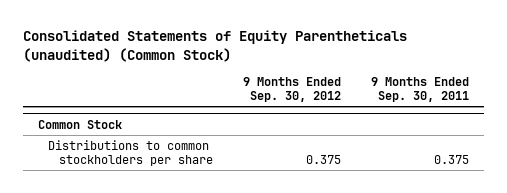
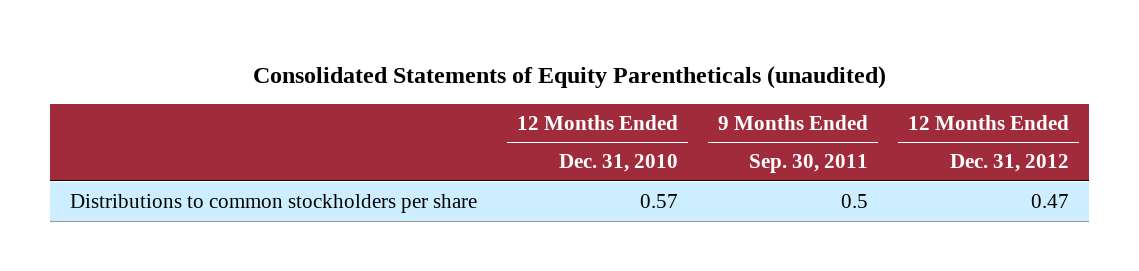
- Consolidated Statements of Equity Parentheticals (unaudited) (Common Stock)
+ Consolidated Statements of Equity Parentheticals (unaudited)
- | 9 Months Ended Sep. 30, 2012 | 9 Months Ended Sep. 30, 2011
+ | 12 Months Ended Dec. 31, 2010 | 9 Months Ended Sep. 30, 2011 | 12 Months Ended Dec. 31, 2012
- Common Stock
- Distributions to common stockholders per share | 0.375 | 0.375
+ Distributions to common stockholders per share | 0.57 | 0.5 | 0.47

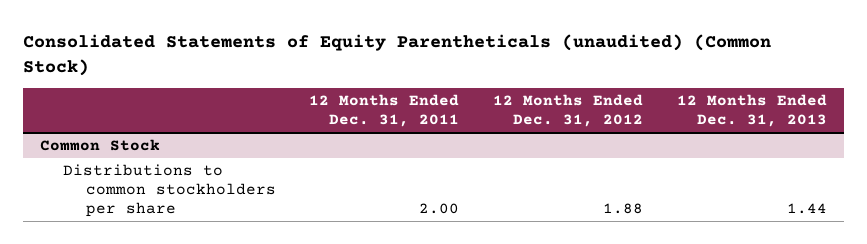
- Consolidated Statements of Equity Parentheticals (unaudited)
+ Consolidated Statements of Equity Parentheticals (unaudited) (Common Stock)
- | 12 Months Ended Dec. 31, 2010 | 9 Months Ended Sep. 30, 2011 | 12 Months Ended Dec. 31, 2012
+ | 12 Months Ended Dec. 31, 2011 | 12 Months Ended Dec. 31, 2012 | 12 Months Ended Dec. 31, 2013
- Distributions to common stockholders per share | 0.57 | 0.5 | 0.47
+ Common Stock
+ Distributions to common stockholders per share | 2.00 | 1.88 | 1.44

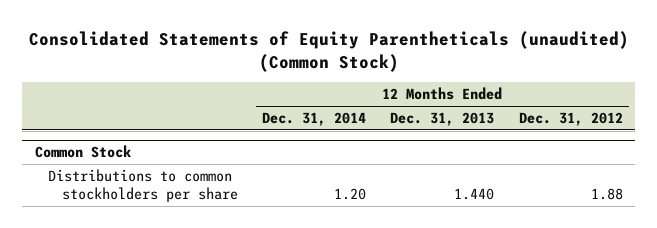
- | 12 Months Ended Dec. 31, 2011 | 12 Months Ended Dec. 31, 2012 | 12 Months Ended Dec. 31, 2013
+ | 12 Months Ended Dec. 31, 2014 | 12 Months Ended Dec. 31, 2013 | 12 Months Ended Dec. 31, 2012
@ Common Stock
- Distributions to common stockholders per share | 2.00 | 1.88 | 1.44
+ Distributions to common stockholders per share | 1.20 | 1.440 | 1.88

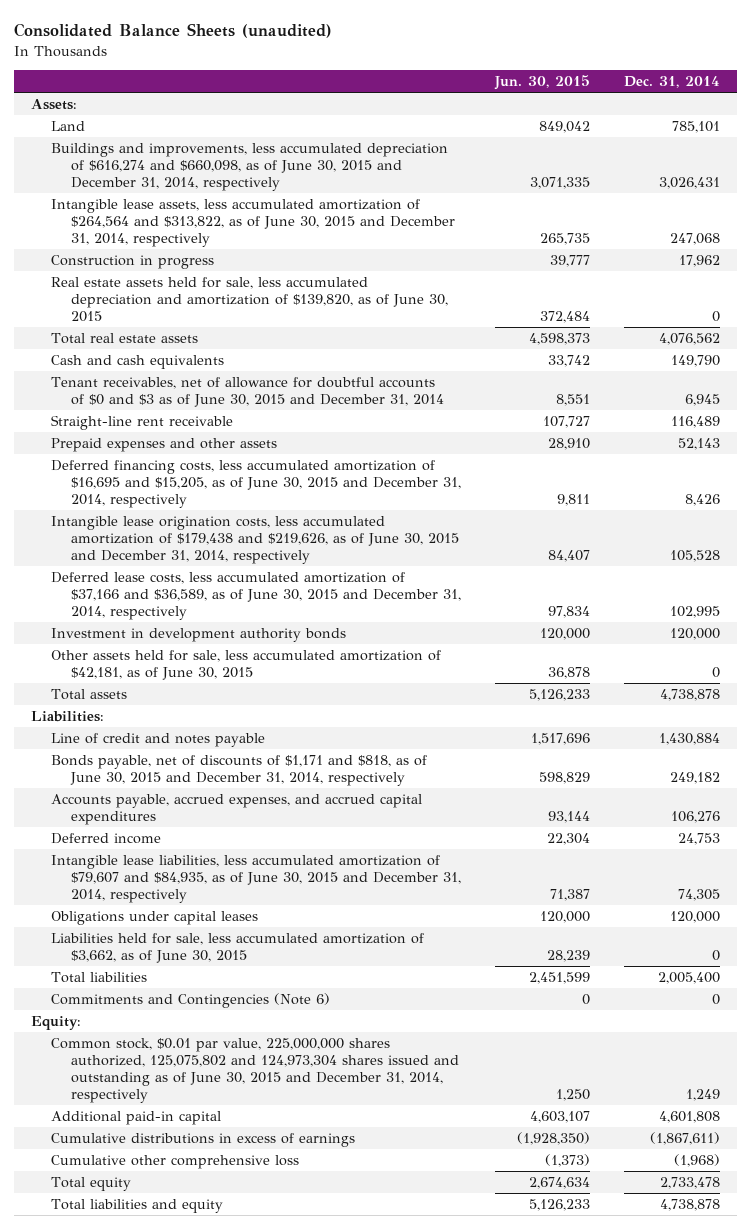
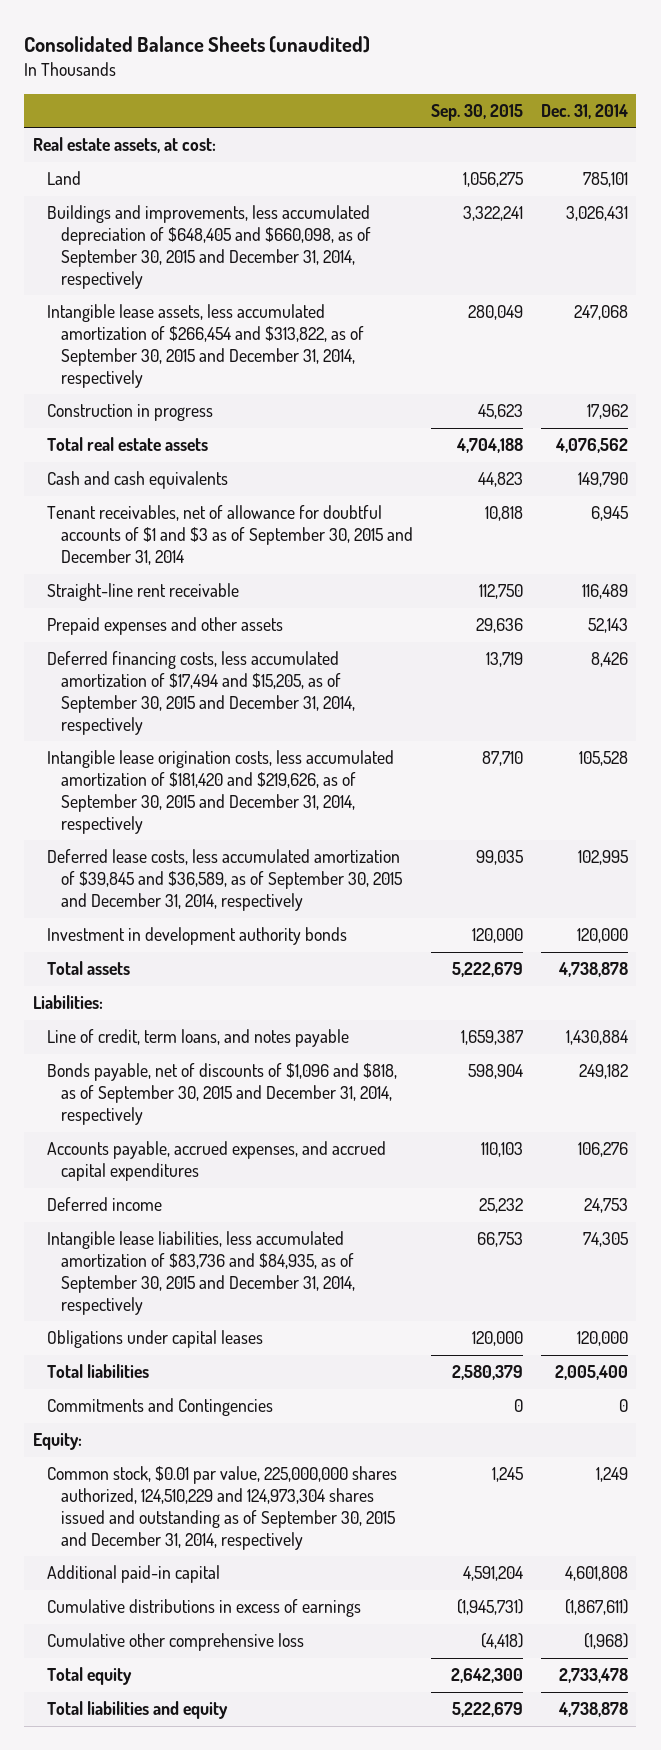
- | Jun. 30, 2015 | Dec. 31, 2014
+ | Sep. 30, 2015 | Dec. 31, 2014
- Assets:
+ Real estate assets, at cost:
- Buildings and improvements, less accumulated depreciation of $616,274 and $660,098, as of June 30, 2015 and December 31, 2014, respectively | 3,071,335 | 3,026,431
- Intangible lease assets, less accumulated amortization of $264,564 and $313,822, as of June 30, 2015 and December 31, 2014, respectively | 265,735 | 247,068
+ Buildings and improvements, less accumulated depreciation of $648,405 and $660,098, as of September 30, 2015 and December 31, 2014, respectively | 3,322,241 | 3,026,431
+ Intangible lease assets, less accumulated amortization of $266,454 and $313,822, as of September 30, 2015 and December 31, 2014, respectively | 280,049 | 247,068
- Real estate assets held for sale, less accumulated depreciation and amortization of $139,820, as of June 30, 2015 | 372,484 | 0
- Tenant receivables, net of allowance for doubtful accounts of $0 and $3 as of June 30, 2015 and December 31, 2014 | 8,551 | 6,945
+ Tenant receivables, net of allowance for doubtful accounts of $1 and $3 as of September 30, 2015 and December 31, 2014 | 10,818 | 6,945
- Deferred financing costs, less accumulated amortization of $16,695 and $15,205, as of June 30, 2015 and December 31, 2014, respectively | 9,811 | 8,426
- Intangible lease origination costs, less accumulated amortization of $179,438 and $219,626, as of June 30, 2015 and December 31, 2014, respectively | 84,407 | 105,528
- Deferred lease costs, less accumulated amortization of $37,166 and $36,589, as of June 30, 2015 and December 31, 2014, respectively | 97,834 | 102,995
+ Deferred financing costs, less accumulated amortization of $17,494 and $15,205, as of September 30, 2015 and December 31, 2014, respectively | 13,719 | 8,426
+ Intangible lease origination costs, less accumulated amortization of $181,420 and $219,626, as of September 30, 2015 and December 31, 2014, respectively | 87,710 | 105,528
+ Deferred lease costs, less accumulated amortization of $39,845 and $36,589, as of September 30, 2015 and December 31, 2014, respectively | 99,035 | 102,995
- Other assets held for sale, less accumulated amortization of $42,181, as of June 30, 2015 | 36,878 | 0
- Line of credit and notes payable | 1,517,696 | 1,430,884
- Bonds payable, net of discounts of $1,171 and $818, as of June 30, 2015 and December 31, 2014, respectively | 598,829 | 249,182
+ Line of credit, term loans, and notes payable | 1,659,387 | 1,430,884
+ Bonds payable, net of discounts of $1,096 and $818, as of September 30, 2015 and December 31, 2014, respectively | 598,904 | 249,182
- Intangible lease liabilities, less accumulated amortization of $79,607 and $84,935, as of June 30, 2015 and December 31, 2014, respectively | 71,387 | 74,305
+ Intangible lease liabilities, less accumulated amortization of $83,736 and $84,935, as of September 30, 2015 and December 31, 2014, respectively | 66,753 | 74,305
- Liabilities held for sale, less accumulated amortization of $3,662, as of June 30, 2015 | 28,239 | 0
- Commitments and Contingencies (Note 6) | 0 | 0
+ Commitments and Contingencies | 0 | 0
- Common stock, $0.01 par value, 225,000,000 shares authorized, 125,075,802 and 124,973,304 shares issued and outstanding as of June 30, 2015 and December 31, 2014, respectively | 1,250 | 1,249
+ Common stock, $0.01 par value, 225,000,000 shares authorized, 124,510,229 and 124,973,304 shares issued and outstanding as of September 30, 2015 and December 31, 2014, respectively | 1,245 | 1,249

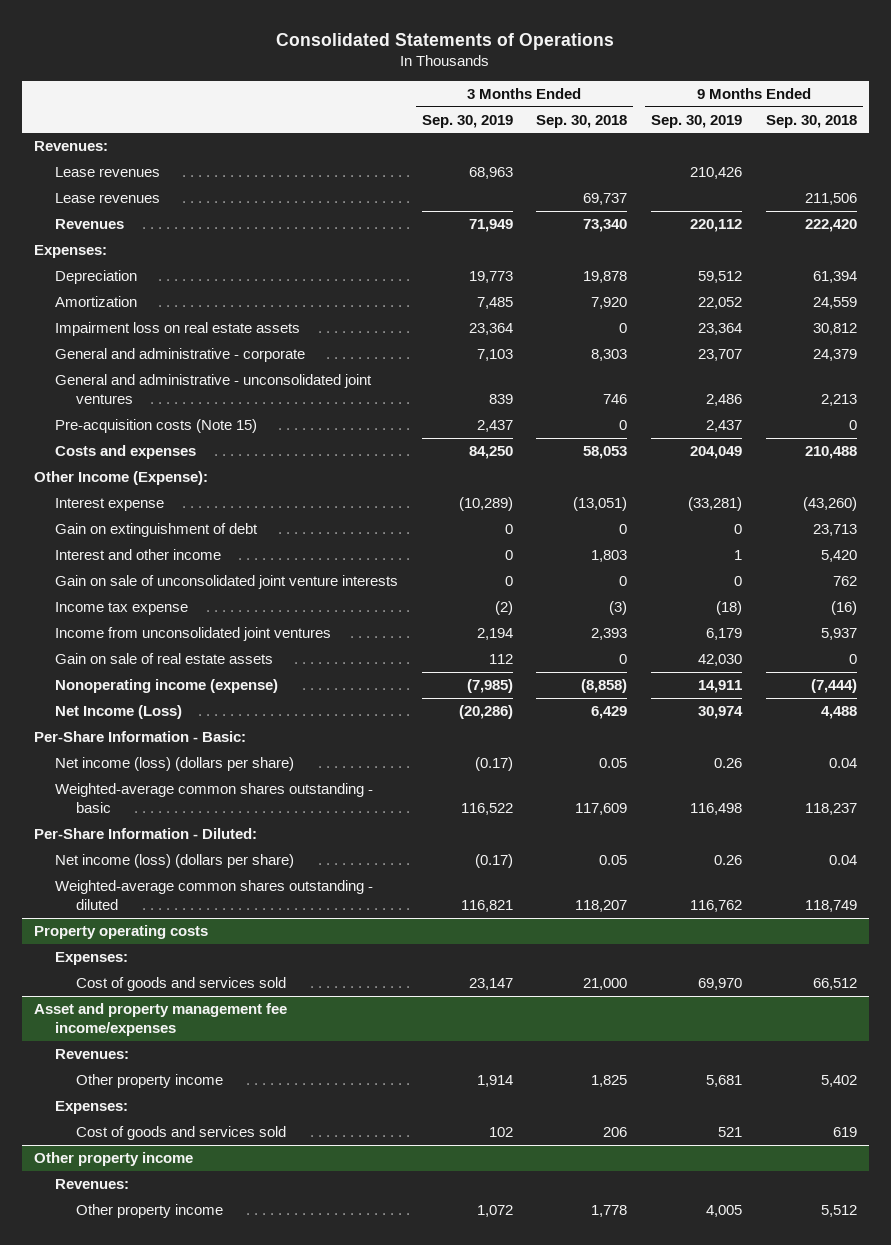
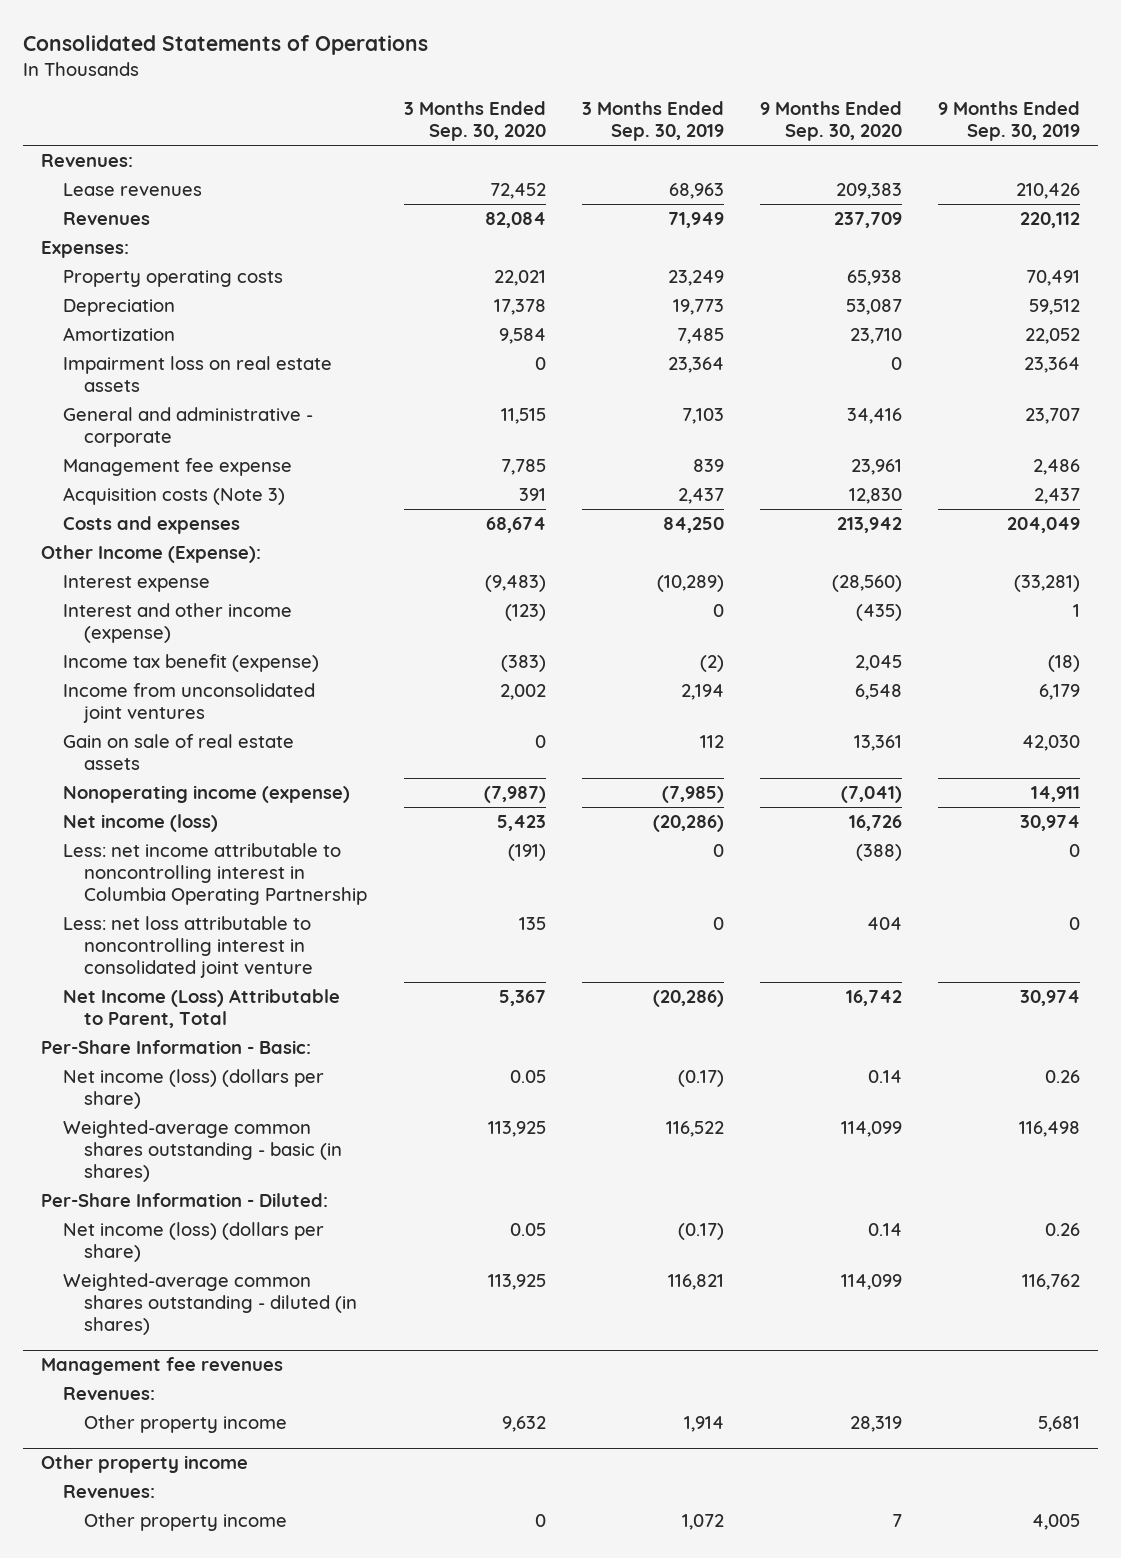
- | 3 Months Ended Sep. 30, 2019 | 3 Months Ended Sep. 30, 2018 | 9 Months Ended Sep. 30, 2019 | 9 Months Ended Sep. 30, 2018
+ | 3 Months Ended Sep. 30, 2020 | 3 Months Ended Sep. 30, 2019 | 9 Months Ended Sep. 30, 2020 | 9 Months Ended Sep. 30, 2019
- Lease revenues | | 69,737 | | 211,506
+ Property operating costs | 22,021 | 23,249 | 65,938 | 70,491
- General and administrative - unconsolidated joint ventures | 839 | 746 | 2,486 | 2,213
- Pre-acquisition costs (Note 15) | 2,437 | 0 | 2,437 | 0
+ Management fee expense | 7,785 | 839 | 23,961 | 2,486
+ Acquisition costs (Note 3) | 391 | 2,437 | 12,830 | 2,437
- Gain on extinguishment of debt | 0 | 0 | 0 | 23,713
- Interest and other income | 0 | 1,803 | 1 | 5,420
- Gain on sale of unconsolidated joint venture interests | 0 | 0 | 0 | 762
- Income tax expense | (2) | (3) | (18) | (16)
+ Interest and other income (expense) | (123) | 0 | (435) | 1
+ Income tax benefit (expense) | (383) | (2) | 2,045 | (18)
- Net Income (Loss) | (20,286) | 6,429 | 30,974 | 4,488
+ Net income (loss) | 5,423 | (20,286) | 16,726 | 30,974
+ Less: net income attributable to noncontrolling interest in Columbia Operating Partnership | (191) | 0 | (388) | 0
+ Less: net loss attributable to noncontrolling interest in consolidated joint venture | 135 | 0 | 404 | 0
+ Net Income (Loss) Attributable to Parent, Total | 5,367 | (20,286) | 16,742 | 30,974
- Weighted-average common shares outstanding - basic | 116,522 | 117,609 | 116,498 | 118,237
+ Weighted-average common shares outstanding - basic (in shares) | 113,925 | 116,522 | 114,099 | 116,498
- Weighted-average common shares outstanding - diluted | 116,821 | 118,207 | 116,762 | 118,749
- Property operating costs
- Expenses:
- Cost of goods and services sold | 23,147 | 21,000 | 69,970 | 66,512
- Asset and property management fee income/expenses
+ Weighted-average common shares outstanding - diluted (in shares) | 113,925 | 116,821 | 114,099 | 116,762
+ Management fee revenues
- Expenses:
- Cost of goods and services sold | 102 | 206 | 521 | 619

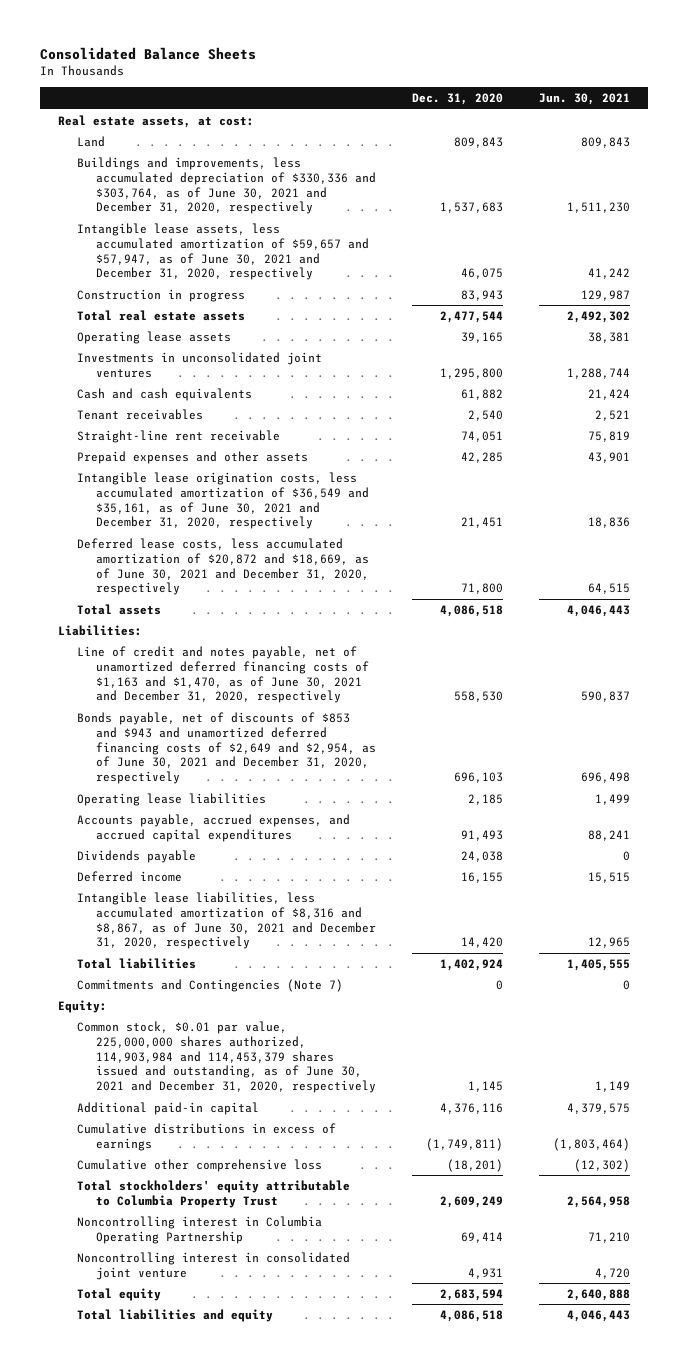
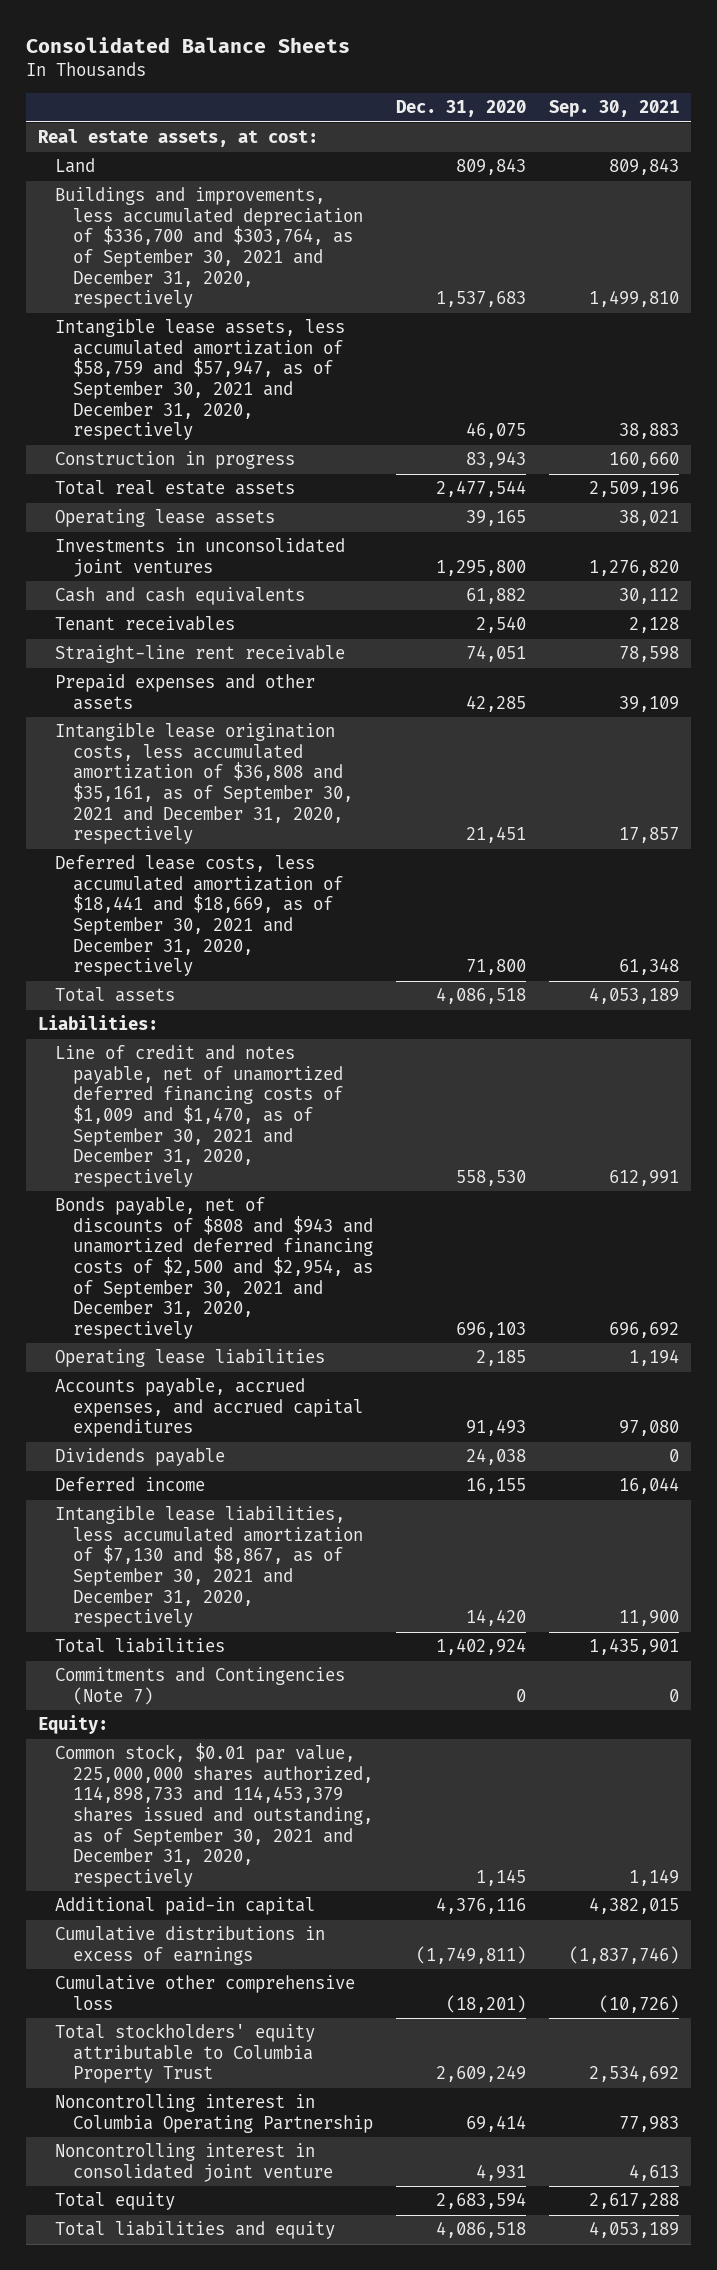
- | Dec. 31, 2020 | Jun. 30, 2021
+ | Dec. 31, 2020 | Sep. 30, 2021
- Buildings and improvements, less accumulated depreciation of $330,336 and $303,764, as of June 30, 2021 and December 31, 2020, respectively | 1,537,683 | 1,511,230
- Intangible lease assets, less accumulated amortization of $59,657 and $57,947, as of June 30, 2021 and December 31, 2020, respectively | 46,075 | 41,242
+ Buildings and improvements, less accumulated depreciation of $336,700 and $303,764, as of September 30, 2021 and December 31, 2020, respectively | 1,537,683 | 1,499,810
+ Intangible lease assets, less accumulated amortization of $58,759 and $57,947, as of September 30, 2021 and December 31, 2020, respectively | 46,075 | 38,883
- Intangible lease origination costs, less accumulated amortization of $36,549 and $35,161, as of June 30, 2021 and December 31, 2020, respectively | 21,451 | 18,836
- Deferred lease costs, less accumulated amortization of $20,872 and $18,669, as of June 30, 2021 and December 31, 2020, respectively | 71,800 | 64,515
+ Intangible lease origination costs, less accumulated amortization of $36,808 and $35,161, as of September 30, 2021 and December 31, 2020, respectively | 21,451 | 17,857
+ Deferred lease costs, less accumulated amortization of $18,441 and $18,669, as of September 30, 2021 and December 31, 2020, respectively | 71,800 | 61,348
- Line of credit and notes payable, net of unamortized deferred financing costs of $1,163 and $1,470, as of June 30, 2021 and December 31, 2020, respectively | 558,530 | 590,837
- Bonds payable, net of discounts of $853 and $943 and unamortized deferred financing costs of $2,649 and $2,954, as of June 30, 2021 and December 31, 2020, respectively | 696,103 | 696,498
+ Line of credit and notes payable, net of unamortized deferred financing costs of $1,009 and $1,470, as of September 30, 2021 and December 31, 2020, respectively | 558,530 | 612,991
+ Bonds payable, net of discounts of $808 and $943 and unamortized deferred financing costs of $2,500 and $2,954, as of September 30, 2021 and December 31, 2020, respectively | 696,103 | 696,692
- Intangible lease liabilities, less accumulated amortization of $8,316 and $8,867, as of June 30, 2021 and December 31, 2020, respectively | 14,420 | 12,965
+ Intangible lease liabilities, less accumulated amortization of $7,130 and $8,867, as of September 30, 2021 and December 31, 2020, respectively | 14,420 | 11,900
- Common stock, $0.01 par value, 225,000,000 shares authorized, 114,903,984 and 114,453,379 shares issued and outstanding, as of June 30, 2021 and December 31, 2020, respectively | 1,145 | 1,149
+ Common stock, $0.01 par value, 225,000,000 shares authorized, 114,898,733 and 114,453,379 shares issued and outstanding, as of September 30, 2021 and December 31, 2020, respectively | 1,145 | 1,149

